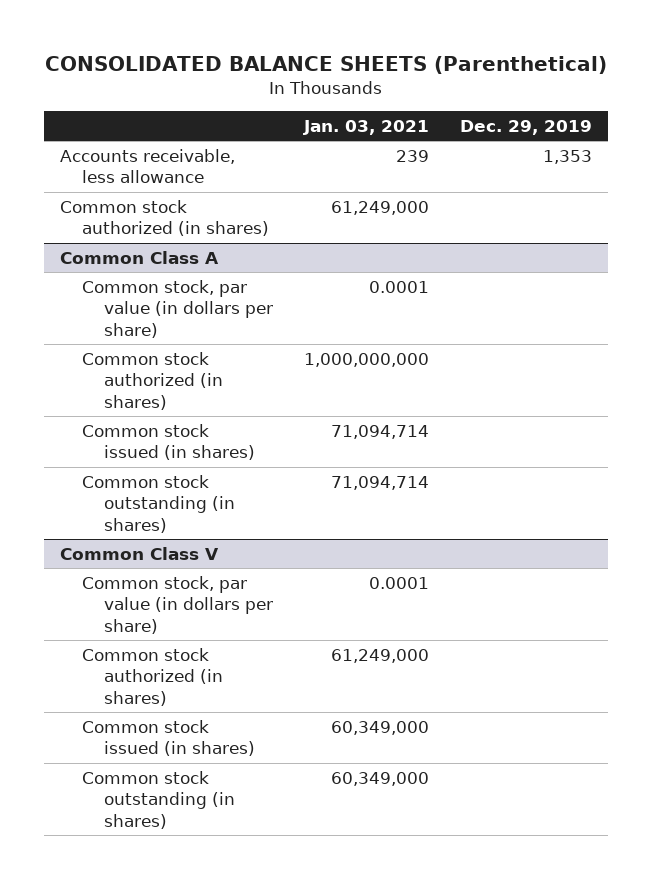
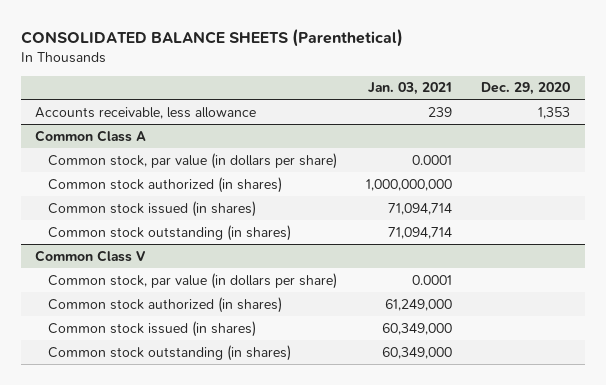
- | Jan. 03, 2021 | Dec. 29, 2019
+ | Jan. 03, 2021 | Dec. 29, 2020
- Common stock authorized (in shares) | 61,249,000 |

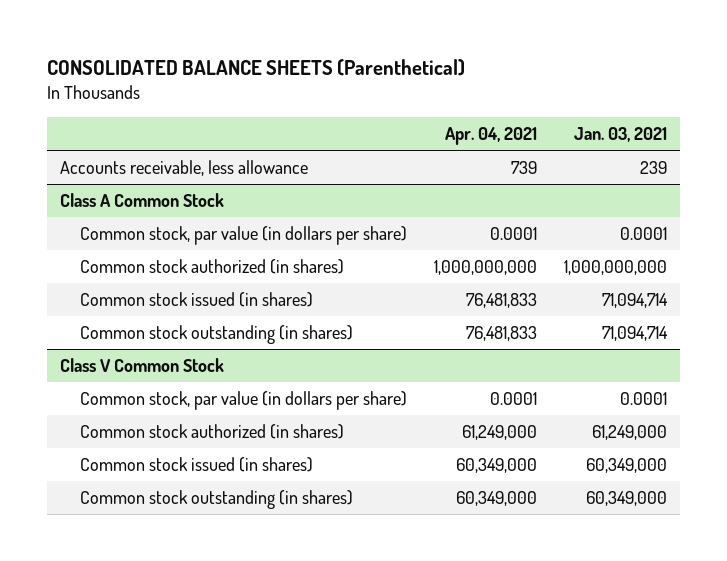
- | Jan. 03, 2021 | Dec. 29, 2020
+ | Apr. 04, 2021 | Jan. 03, 2021
- Common Class A
+ Class A Common Stock
- Common Class V
+ Class V Common Stock

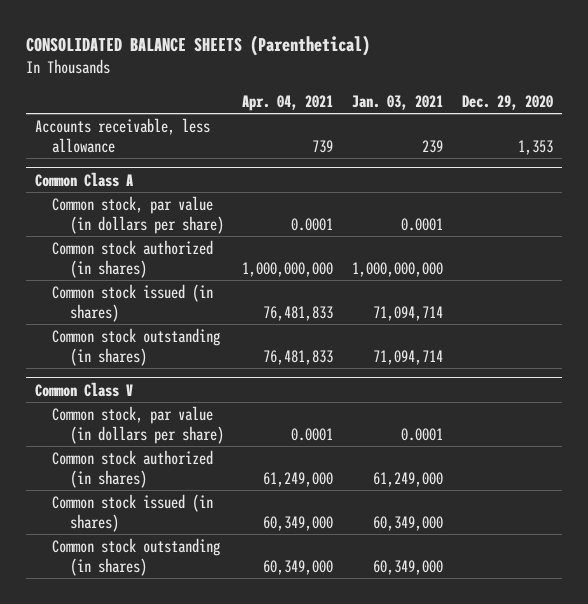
- | Apr. 04, 2021 | Jan. 03, 2021
+ | Apr. 04, 2021 | Jan. 03, 2021 | Dec. 29, 2020
- Class A Common Stock
+ Common Class A
- Class V Common Stock
+ Common Class V

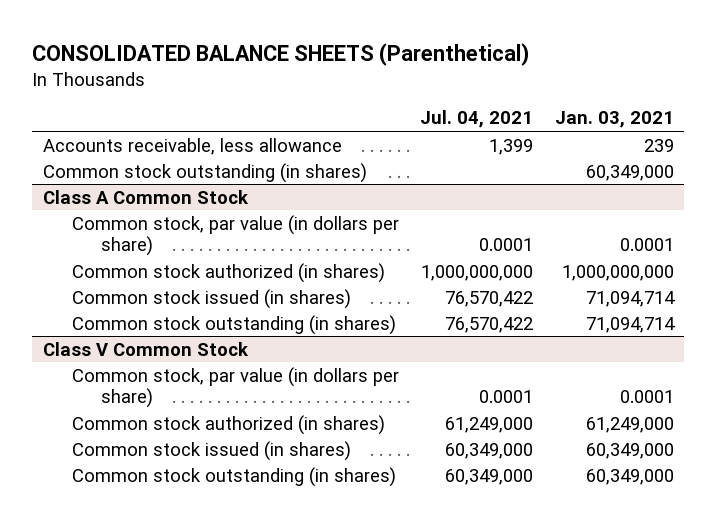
- | Apr. 04, 2021 | Jan. 03, 2021 | Dec. 29, 2020
+ | Jul. 04, 2021 | Jan. 03, 2021
- Common Class A
+ Common stock outstanding (in shares) | | 60,349,000
+ Class A Common Stock
- Common Class V
+ Class V Common Stock

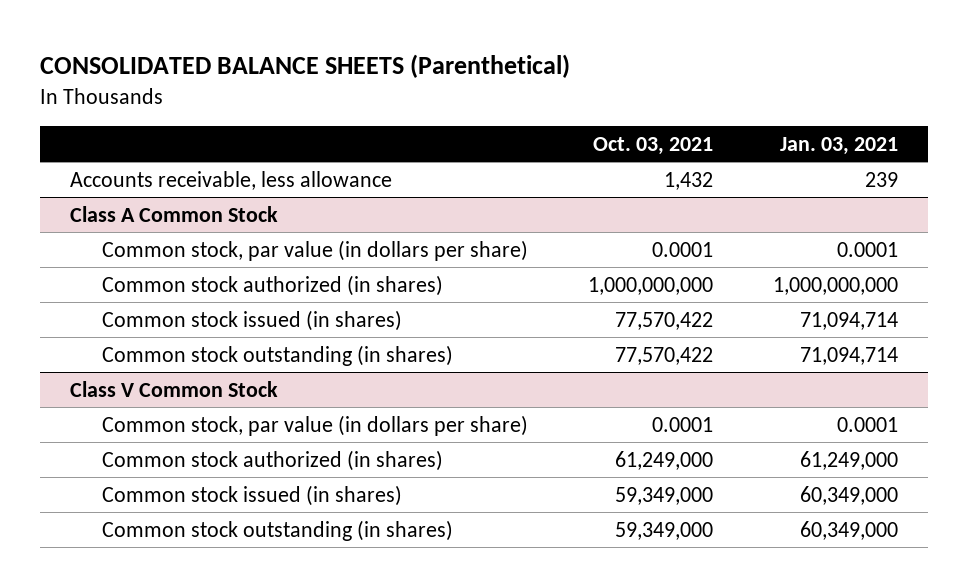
- | Jul. 04, 2021 | Jan. 03, 2021
+ | Oct. 03, 2021 | Jan. 03, 2021
- Common stock outstanding (in shares) | | 60,349,000

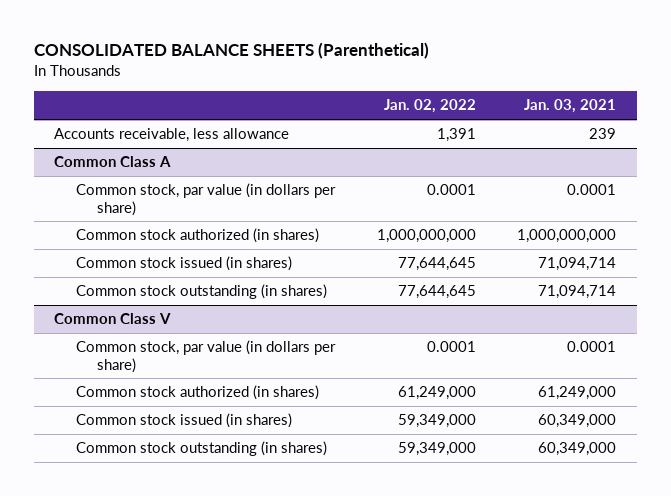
- | Oct. 03, 2021 | Jan. 03, 2021
+ | Jan. 02, 2022 | Jan. 03, 2021
- Class A Common Stock
+ Common Class A
- Class V Common Stock
+ Common Class V

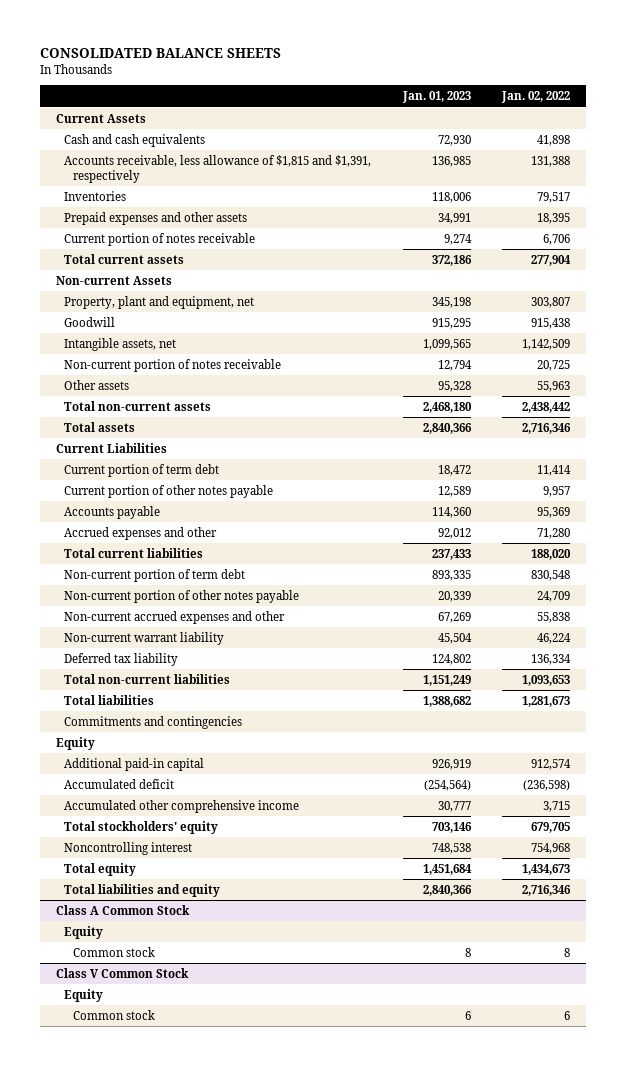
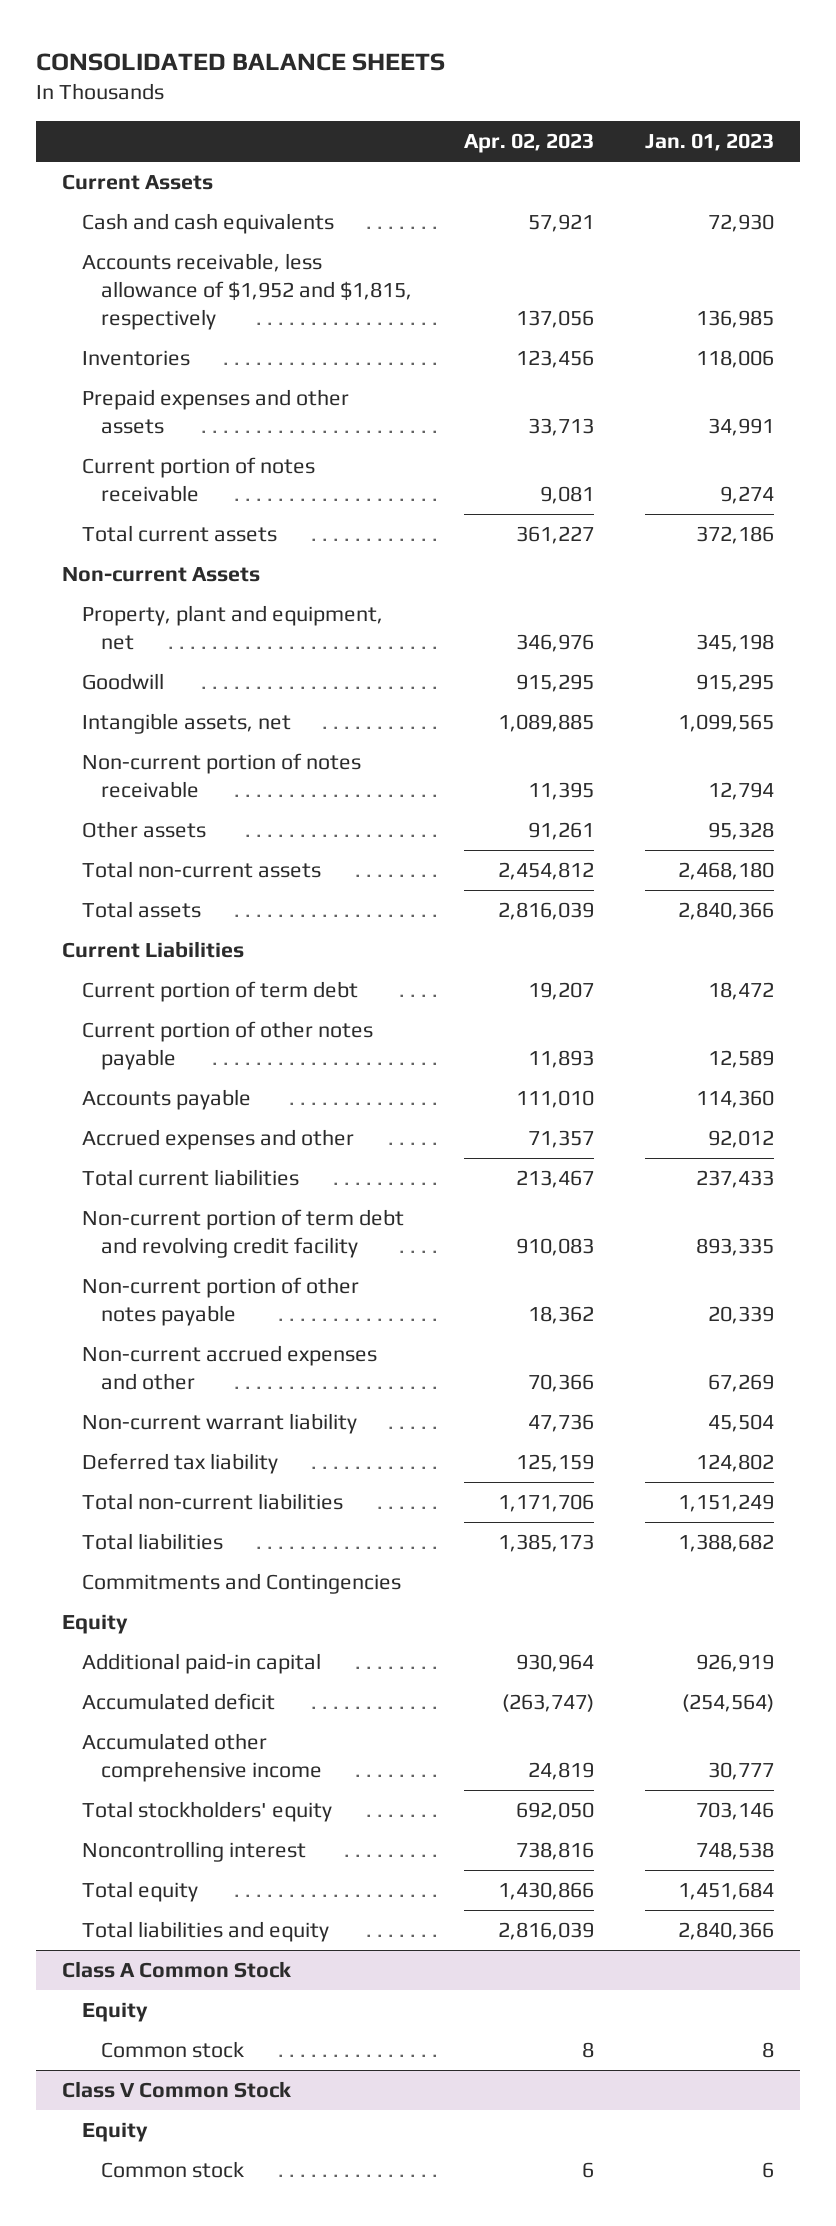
- | Jan. 01, 2023 | Jan. 02, 2022
+ | Apr. 02, 2023 | Jan. 01, 2023
- Accounts receivable, less allowance of $1,815 and $1,391, respectively | 136,985 | 131,388
+ Accounts receivable, less allowance of $1,952 and $1,815, respectively | 137,056 | 136,985
- Non-current portion of term debt | 893,335 | 830,548
+ Non-current portion of term debt and revolving credit facility | 910,083 | 893,335
- Commitments and contingencies
+ Commitments and Contingencies

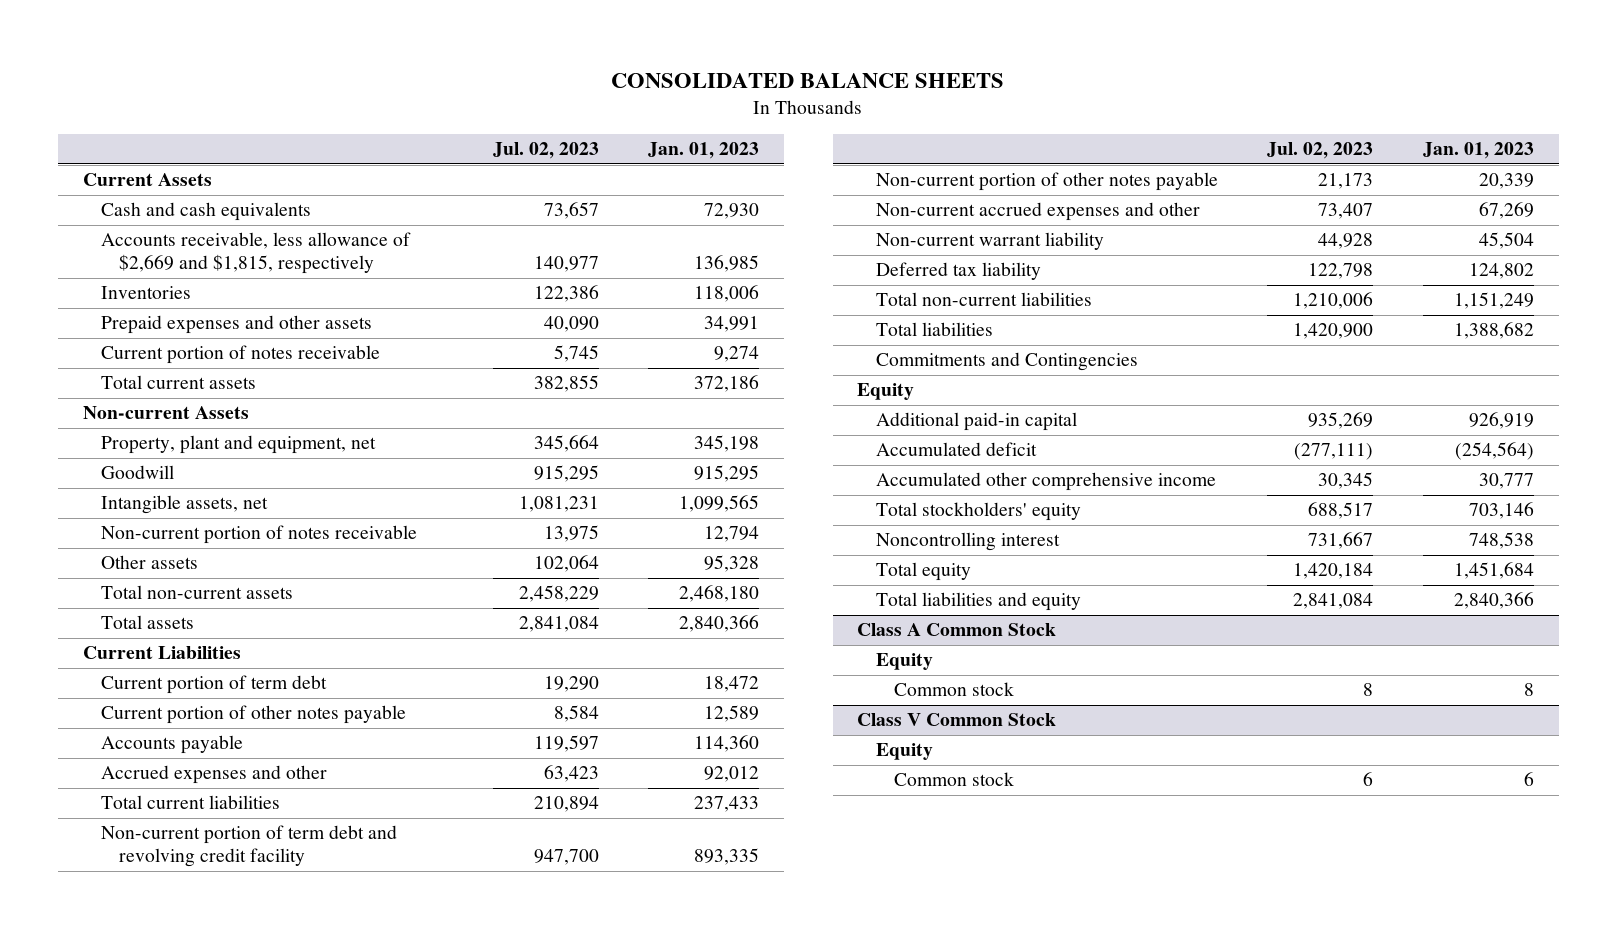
- | Apr. 02, 2023 | Jan. 01, 2023
+ | Jul. 02, 2023 | Jan. 01, 2023
- Accounts receivable, less allowance of $1,952 and $1,815, respectively | 137,056 | 136,985
+ Accounts receivable, less allowance of $2,669 and $1,815, respectively | 140,977 | 136,985

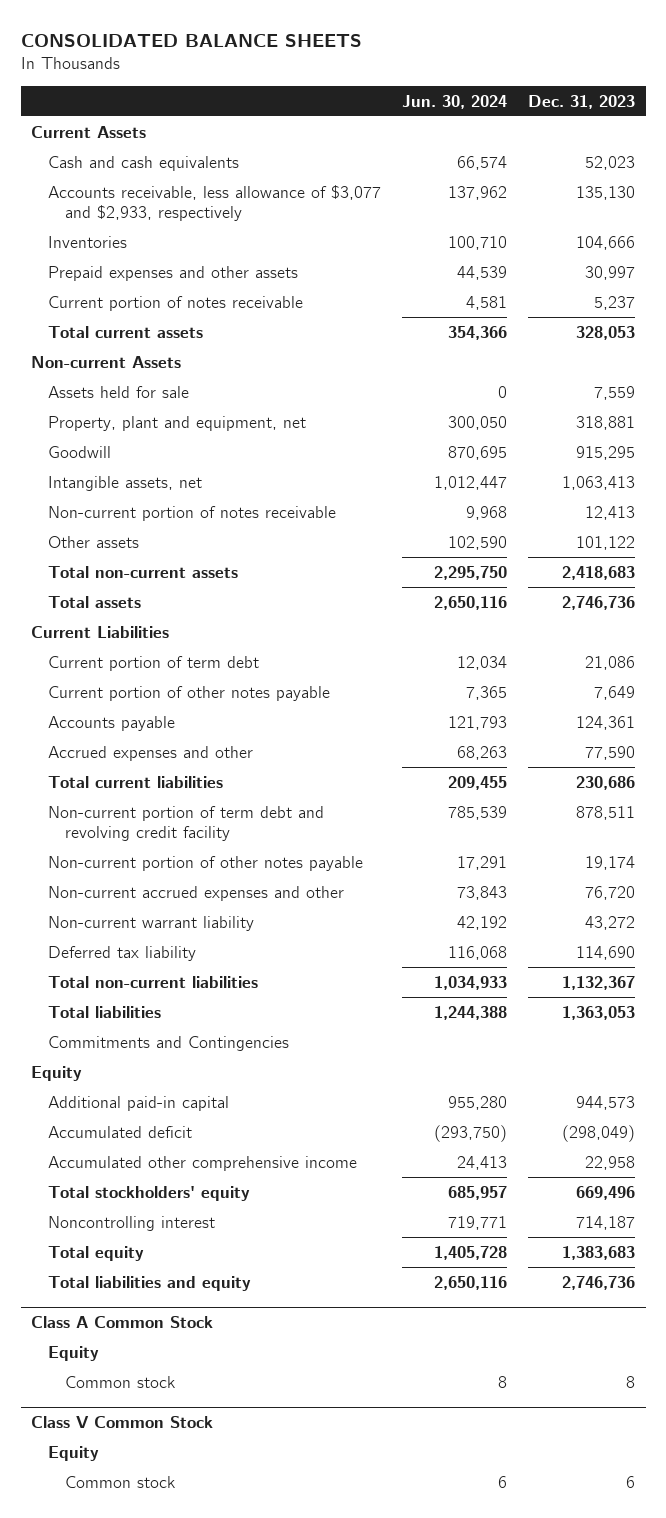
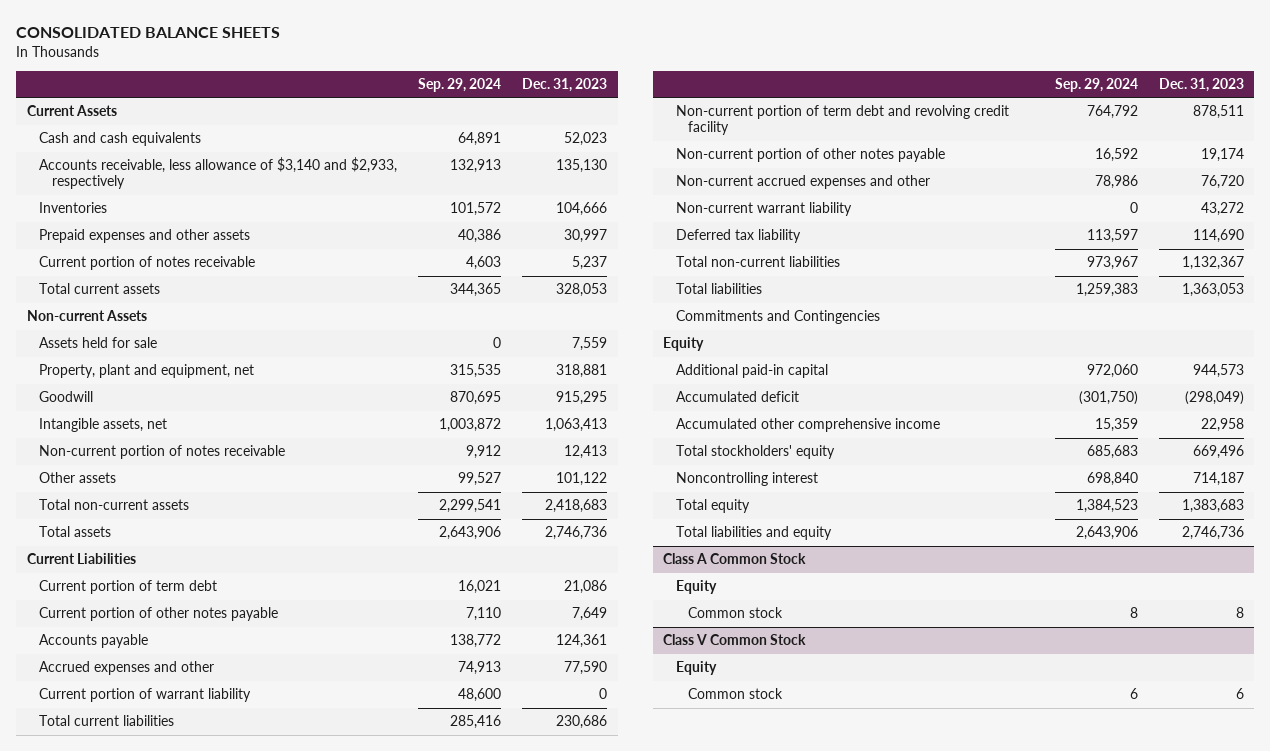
- | Jun. 30, 2024 | Dec. 31, 2023
+ | Sep. 29, 2024 | Dec. 31, 2023
- Accounts receivable, less allowance of $3,077 and $2,933, respectively | 137,962 | 135,130
+ Accounts receivable, less allowance of $3,140 and $2,933, respectively | 132,913 | 135,130
+ Current portion of warrant liability | 48,600 | 0

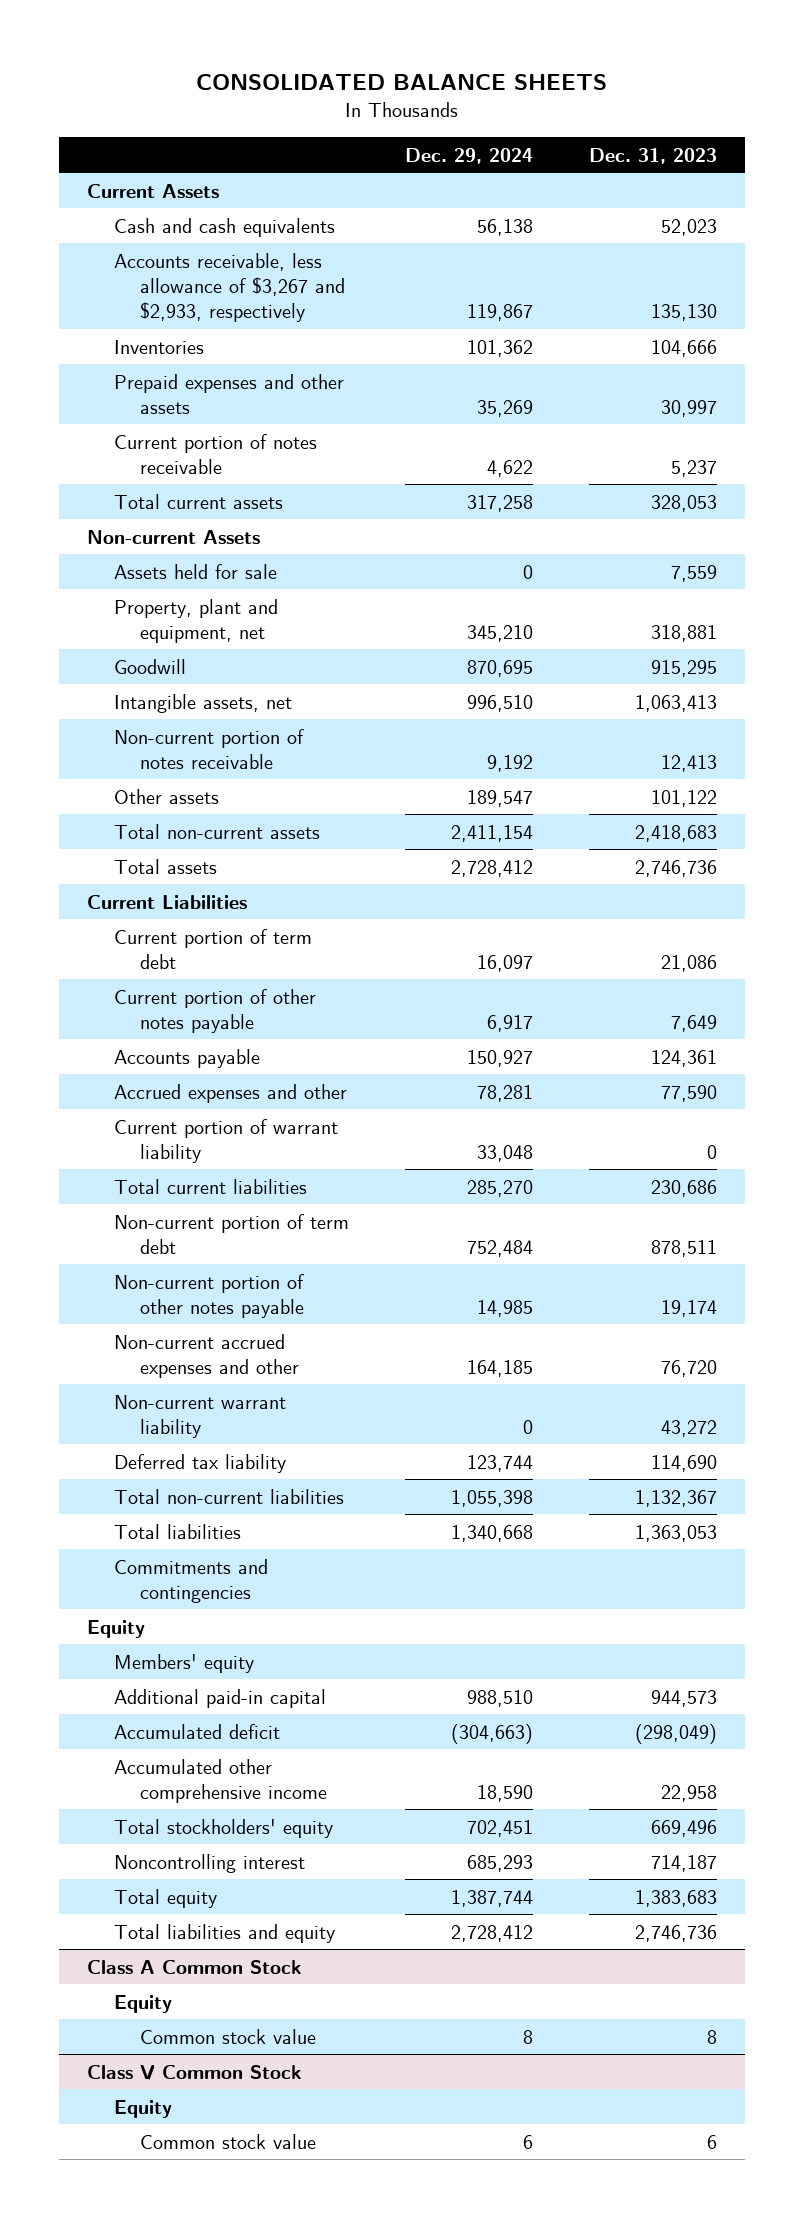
- | Sep. 29, 2024 | Dec. 31, 2023
+ | Dec. 29, 2024 | Dec. 31, 2023
- Accounts receivable, less allowance of $3,140 and $2,933, respectively | 132,913 | 135,130
+ Accounts receivable, less allowance of $3,267 and $2,933, respectively | 119,867 | 135,130
- Non-current portion of term debt and revolving credit facility | 764,792 | 878,511
+ Non-current portion of term debt | 752,484 | 878,511
- Commitments and Contingencies
+ Commitments and contingencies
+ Members' equity
@ Class A Common Stock
- Common stock | 8 | 8
+ Common stock value | 8 | 8
@ Class V Common Stock
- Common stock | 6 | 6
+ Common stock value | 6 | 6

